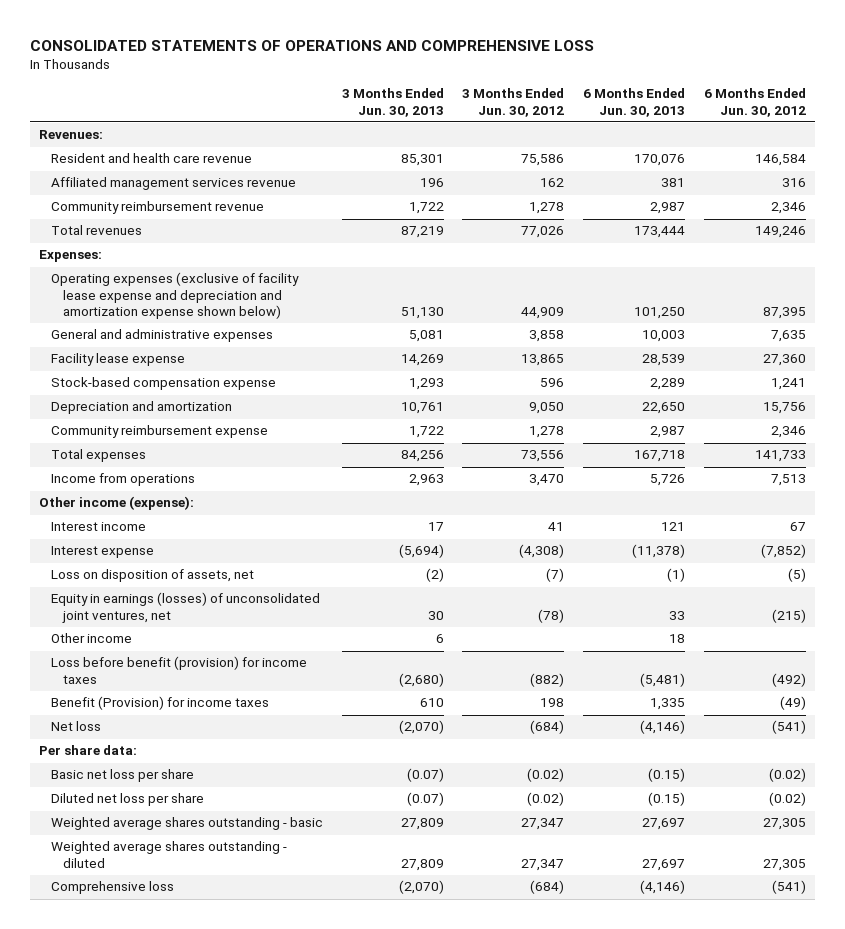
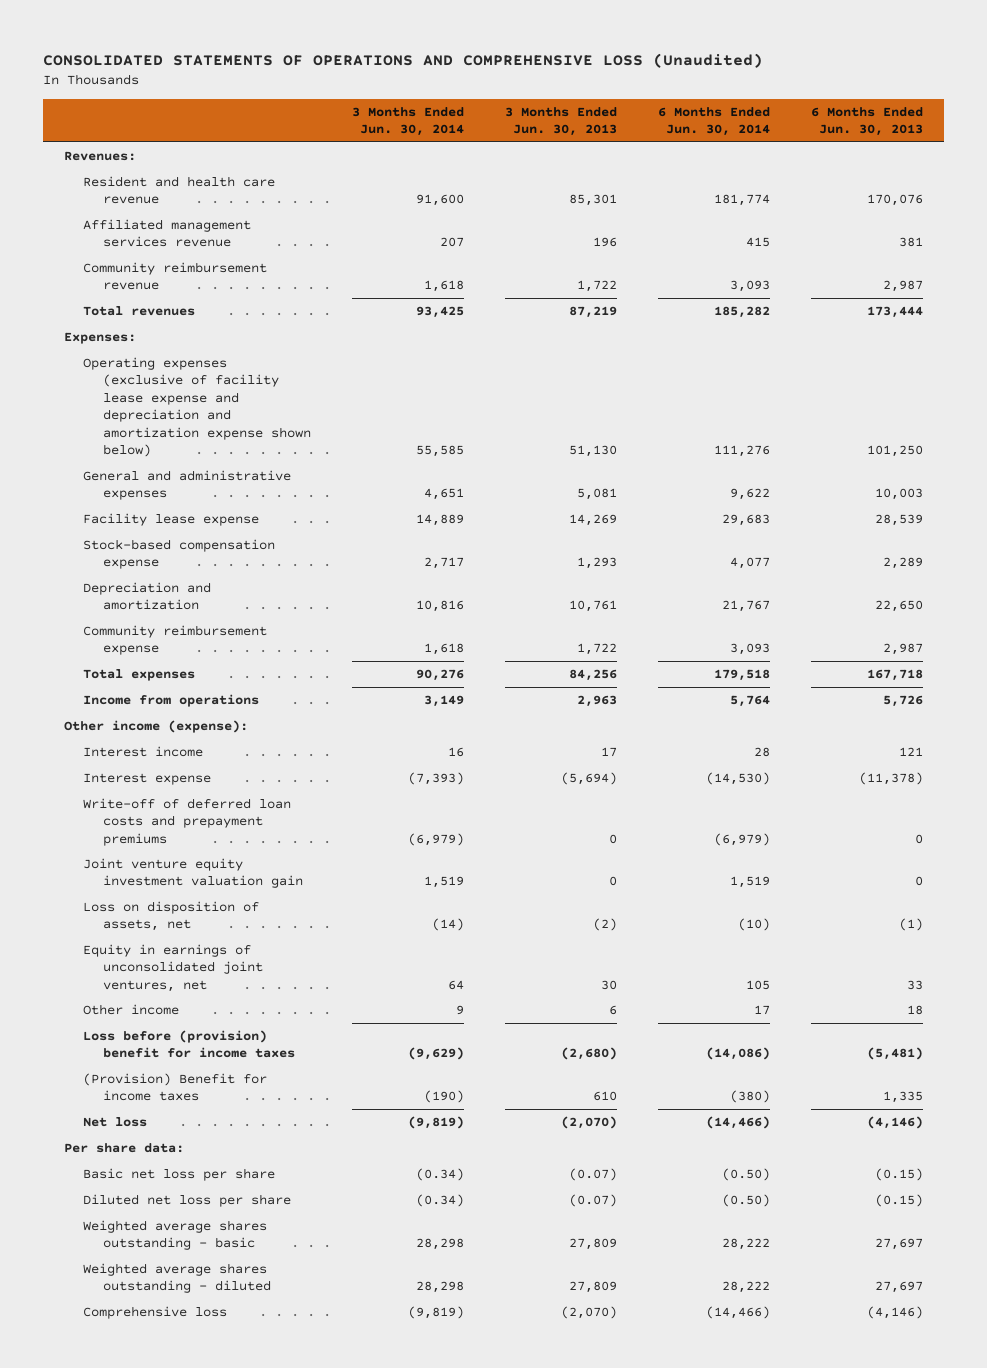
- CONSOLIDATED STATEMENTS OF OPERATIONS AND COMPREHENSIVE LOSS
+ CONSOLIDATED STATEMENTS OF OPERATIONS AND COMPREHENSIVE LOSS (Unaudited)
- | 3 Months Ended Jun. 30, 2013 | 3 Months Ended Jun. 30, 2012 | 6 Months Ended Jun. 30, 2013 | 6 Months Ended Jun. 30, 2012
+ | 3 Months Ended Jun. 30, 2014 | 3 Months Ended Jun. 30, 2013 | 6 Months Ended Jun. 30, 2014 | 6 Months Ended Jun. 30, 2013
+ Write-off of deferred loan costs and prepayment premiums | (6,979) | 0 | (6,979) | 0
+ Joint venture equity investment valuation gain | 1,519 | 0 | 1,519 | 0
- Equity in earnings (losses) of unconsolidated joint ventures, net | 30 | (78) | 33 | (215)
+ Equity in earnings of unconsolidated joint ventures, net | 64 | 30 | 105 | 33
- Loss before benefit (provision) for income taxes | (2,680) | (882) | (5,481) | (492)
- Benefit (Provision) for income taxes | 610 | 198 | 1,335 | (49)
+ Loss before (provision) benefit for income taxes | (9,629) | (2,680) | (14,086) | (5,481)
+ (Provision) Benefit for income taxes | (190) | 610 | (380) | 1,335

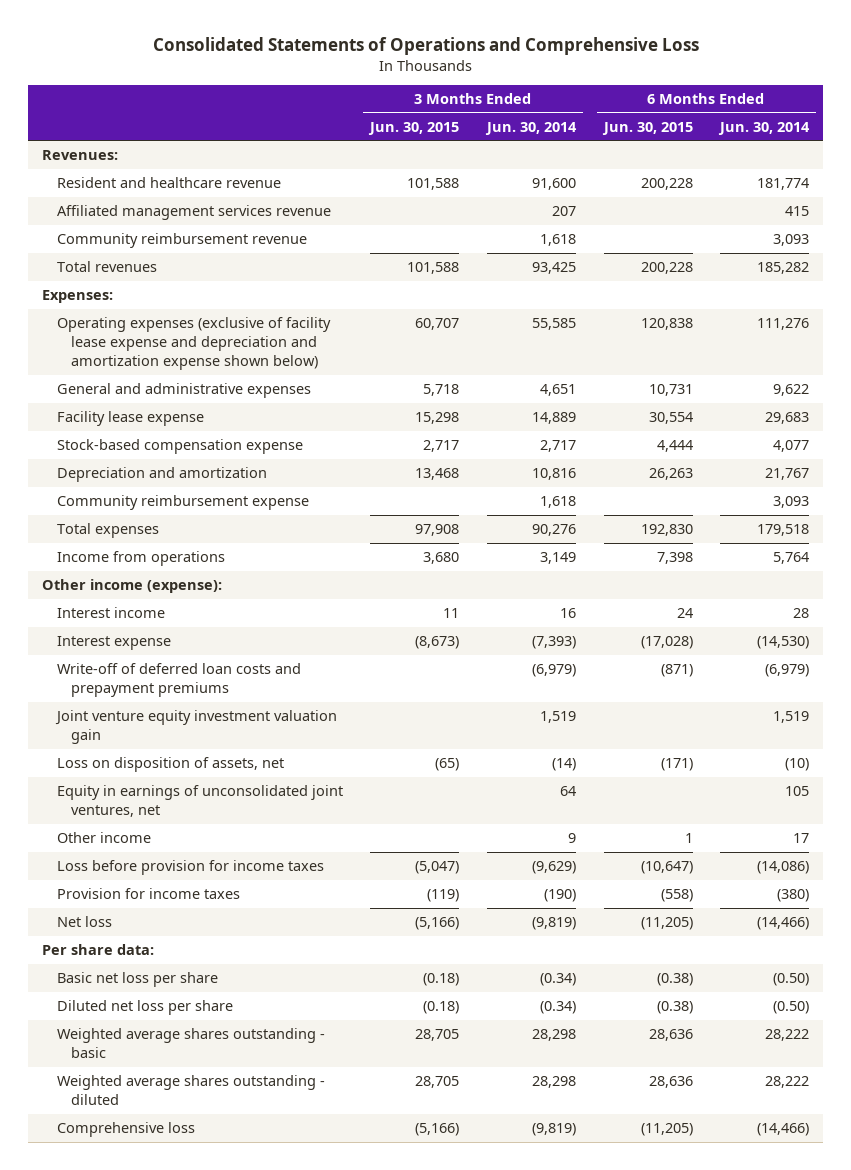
- CONSOLIDATED STATEMENTS OF OPERATIONS AND COMPREHENSIVE LOSS (Unaudited)
+ Consolidated Statements of Operations and Comprehensive Loss
- | 3 Months Ended Jun. 30, 2014 | 3 Months Ended Jun. 30, 2013 | 6 Months Ended Jun. 30, 2014 | 6 Months Ended Jun. 30, 2013
+ | 3 Months Ended Jun. 30, 2015 | 3 Months Ended Jun. 30, 2014 | 6 Months Ended Jun. 30, 2015 | 6 Months Ended Jun. 30, 2014
- Resident and health care revenue | 91,600 | 85,301 | 181,774 | 170,076
+ Resident and healthcare revenue | 101,588 | 91,600 | 200,228 | 181,774
- Loss before (provision) benefit for income taxes | (9,629) | (2,680) | (14,086) | (5,481)
- (Provision) Benefit for income taxes | (190) | 610 | (380) | 1,335
+ Loss before provision for income taxes | (5,047) | (9,629) | (10,647) | (14,086)
+ Provision for income taxes | (119) | (190) | (558) | (380)

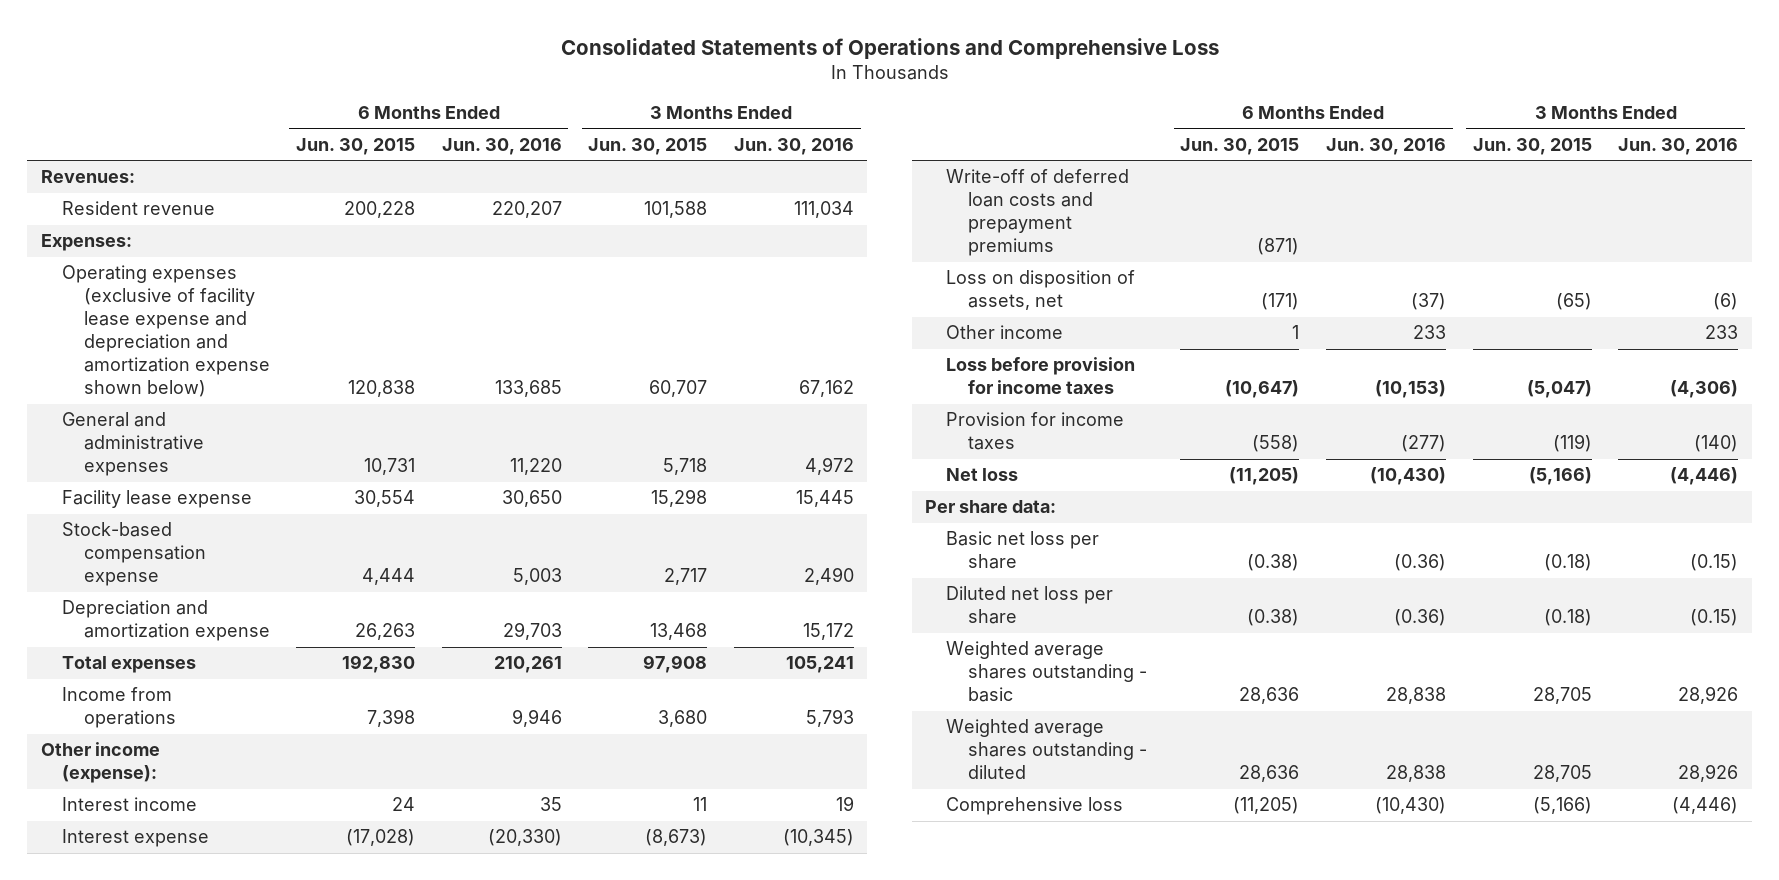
- | 3 Months Ended Jun. 30, 2015 | 3 Months Ended Jun. 30, 2014 | 6 Months Ended Jun. 30, 2015 | 6 Months Ended Jun. 30, 2014
+ | 6 Months Ended Jun. 30, 2015 | 6 Months Ended Jun. 30, 2016 | 3 Months Ended Jun. 30, 2015 | 3 Months Ended Jun. 30, 2016
- Resident and healthcare revenue | 101,588 | 91,600 | 200,228 | 181,774
- Affiliated management services revenue | | 207 | | 415
- Community reimbursement revenue | | 1,618 | | 3,093
- Total revenues | 101,588 | 93,425 | 200,228 | 185,282
+ Resident revenue | 200,228 | 220,207 | 101,588 | 111,034
- Depreciation and amortization | 13,468 | 10,816 | 26,263 | 21,767
- Community reimbursement expense | | 1,618 | | 3,093
+ Depreciation and amortization expense | 26,263 | 29,703 | 13,468 | 15,172
- Joint venture equity investment valuation gain | | 1,519 | | 1,519
- Equity in earnings of unconsolidated joint ventures, net | | 64 | | 105

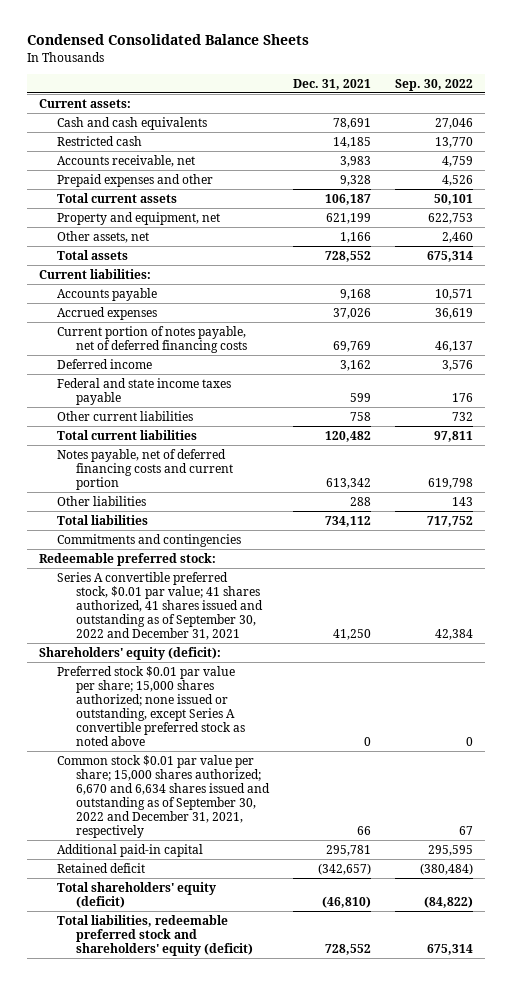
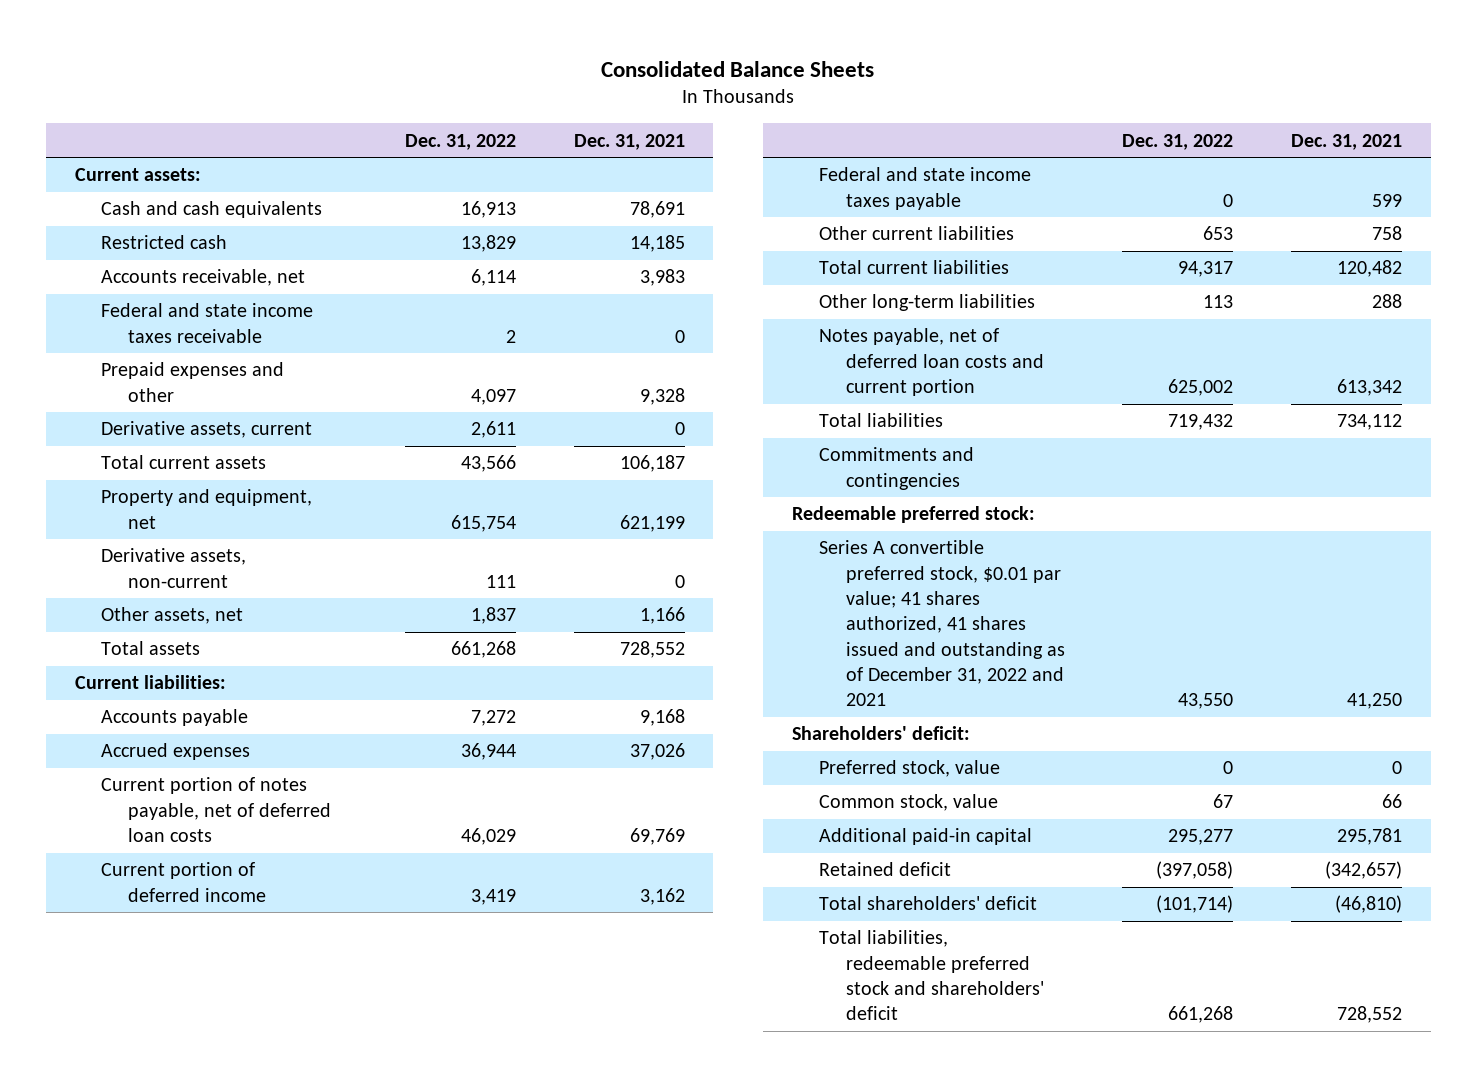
- Condensed Consolidated Balance Sheets
+ Consolidated Balance Sheets
- | Dec. 31, 2021 | Sep. 30, 2022
+ | Dec. 31, 2022 | Dec. 31, 2021
+ Federal and state income taxes receivable | 2 | 0
+ Derivative assets, current | 2,611 | 0
+ Derivative assets, non-current | 111 | 0
- Current portion of notes payable, net of deferred financing costs | 69,769 | 46,137
- Deferred income | 3,162 | 3,576
+ Current portion of notes payable, net of deferred loan costs | 46,029 | 69,769
+ Current portion of deferred income | 3,419 | 3,162
- Notes payable, net of deferred financing costs and current portion | 613,342 | 619,798
- Other liabilities | 288 | 143
+ Other long-term liabilities | 113 | 288
+ Notes payable, net of deferred loan costs and current portion | 625,002 | 613,342
- Series A convertible preferred stock, $0.01 par value; 41 shares authorized, 41 shares issued and outstanding as of September 30, 2022 and December 31, 2021 | 41,250 | 42,384
- Shareholders' equity (deficit):
- Preferred stock $0.01 par value per share; 15,000 shares authorized; none issued or outstanding, except Series A convertible preferred stock as noted above | 0 | 0
- Common stock $0.01 par value per share; 15,000 shares authorized; 6,670 and 6,634 shares issued and outstanding as of September 30, 2022 and December 31, 2021, respectively | 66 | 67
+ Series A convertible preferred stock, $0.01 par value; 41 shares authorized, 41 shares issued and outstanding as of December 31, 2022 and 2021 | 43,550 | 41,250
+ Shareholders' deficit:
+ Preferred stock, value | 0 | 0
+ Common stock, value | 67 | 66
- Total shareholders' equity (deficit) | (46,810) | (84,822)
- Total liabilities, redeemable preferred stock and shareholders' equity (deficit) | 728,552 | 675,314
+ Total shareholders' deficit | (101,714) | (46,810)
+ Total liabilities, redeemable preferred stock and shareholders' deficit | 661,268 | 728,552

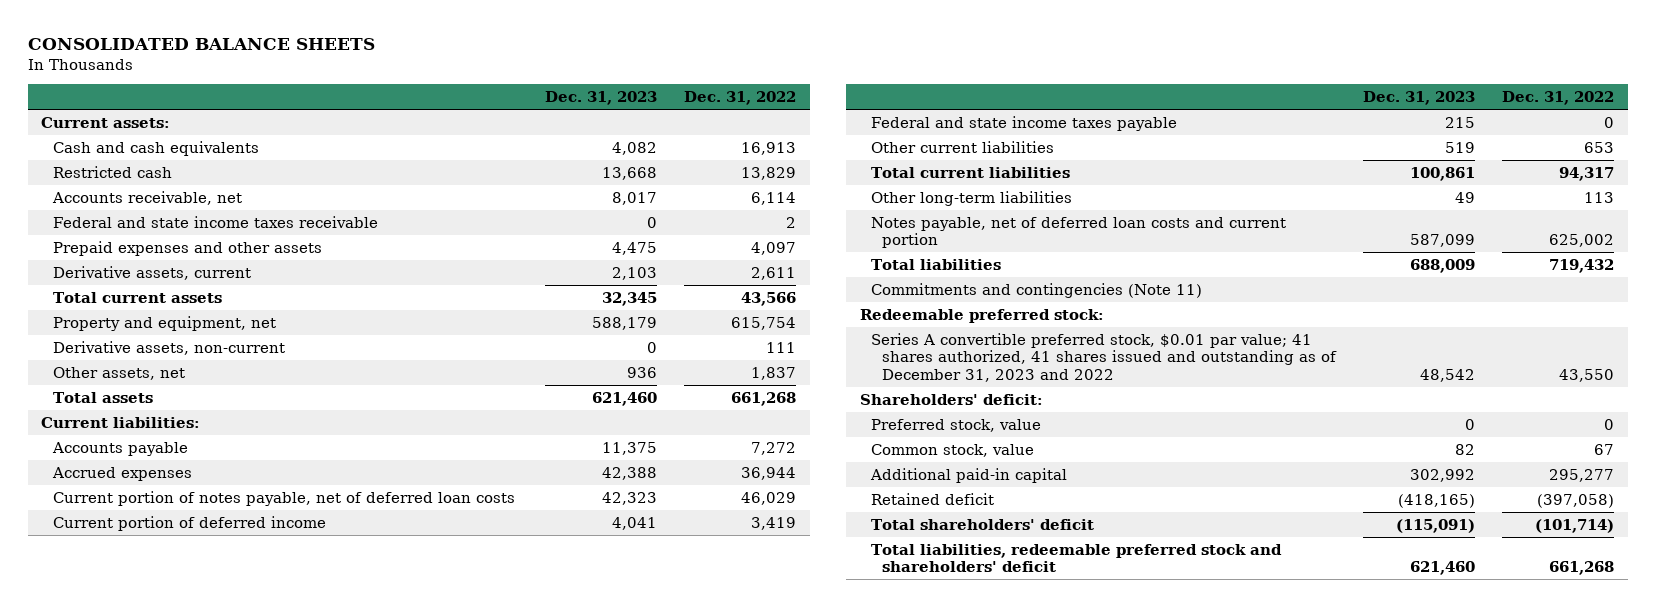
- Consolidated Balance Sheets
+ CONSOLIDATED BALANCE SHEETS
- | Dec. 31, 2022 | Dec. 31, 2021
+ | Dec. 31, 2023 | Dec. 31, 2022
- Prepaid expenses and other | 4,097 | 9,328
+ Prepaid expenses and other assets | 4,475 | 4,097
- Commitments and contingencies
+ Commitments and contingencies (Note 11)
- Series A convertible preferred stock, $0.01 par value; 41 shares authorized, 41 shares issued and outstanding as of December 31, 2022 and 2021 | 43,550 | 41,250
+ Series A convertible preferred stock, $0.01 par value; 41 shares authorized, 41 shares issued and outstanding as of December 31, 2023 and 2022 | 48,542 | 43,550

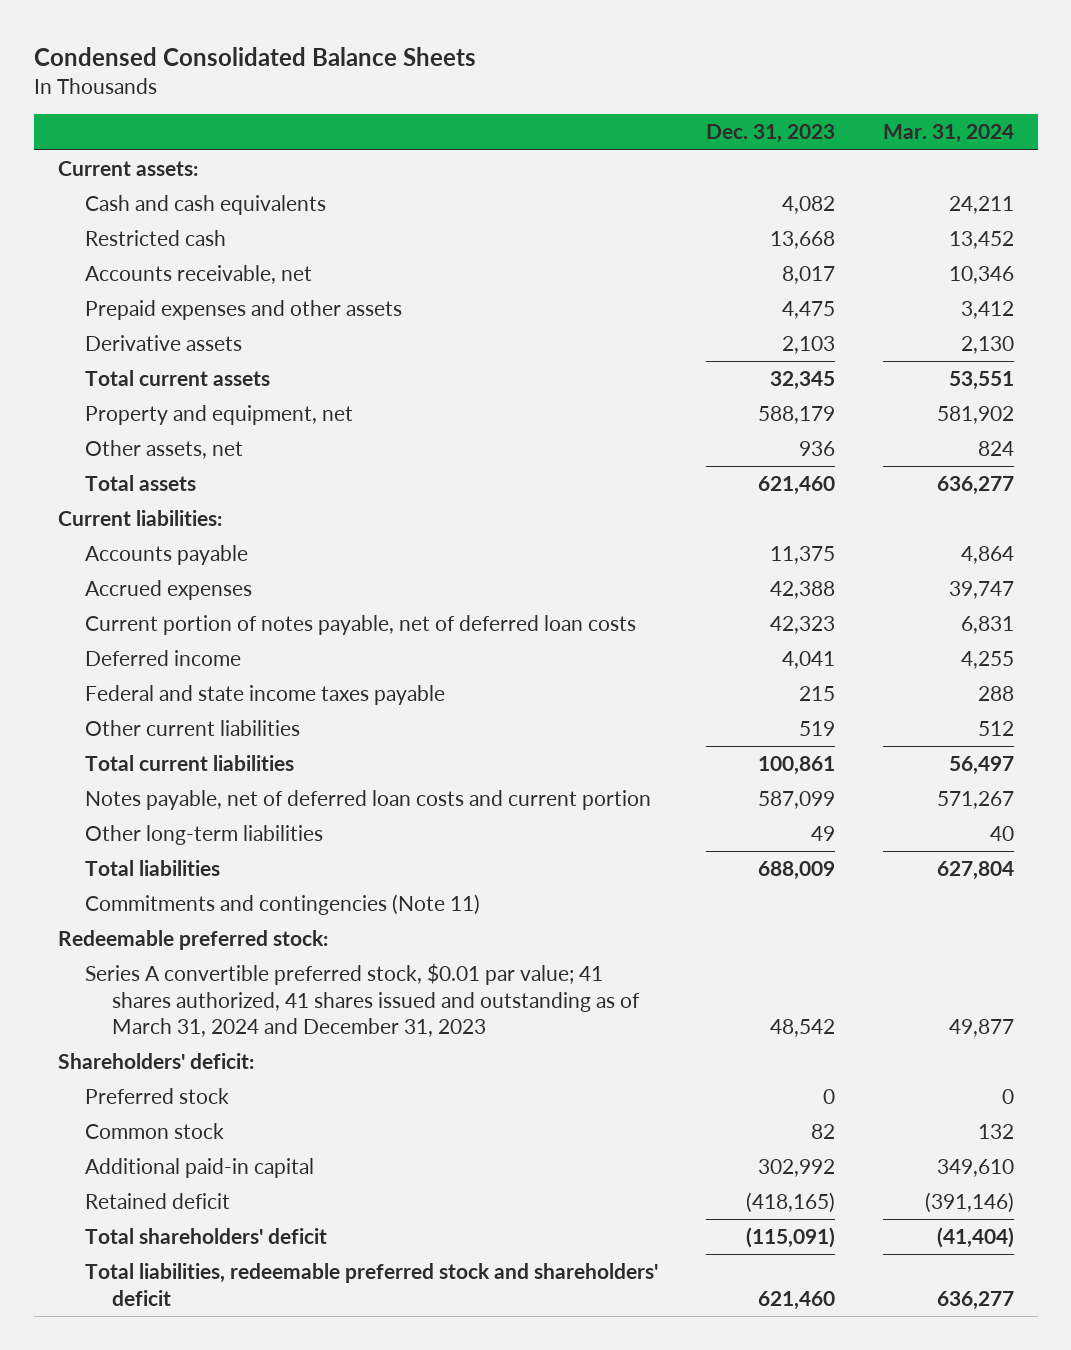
- CONSOLIDATED BALANCE SHEETS
+ Condensed Consolidated Balance Sheets
- | Dec. 31, 2023 | Dec. 31, 2022
+ | Dec. 31, 2023 | Mar. 31, 2024
- Federal and state income taxes receivable | 0 | 2
- Derivative assets, current | 2,103 | 2,611
+ Derivative assets | 2,103 | 2,130
- Derivative assets, non-current | 0 | 111
- Current portion of deferred income | 4,041 | 3,419
+ Deferred income | 4,041 | 4,255
moved down: Other long-term liabilities | 49 | 40
- Series A convertible preferred stock, $0.01 par value; 41 shares authorized, 41 shares issued and outstanding as of December 31, 2023 and 2022 | 48,542 | 43,550
+ Series A convertible preferred stock, $0.01 par value; 41 shares authorized, 41 shares issued and outstanding as of March 31, 2024 and December 31, 2023 | 48,542 | 49,877
- Preferred stock, value | 0 | 0
- Common stock, value | 82 | 67
+ Preferred stock | 0 | 0
+ Common stock | 82 | 132

